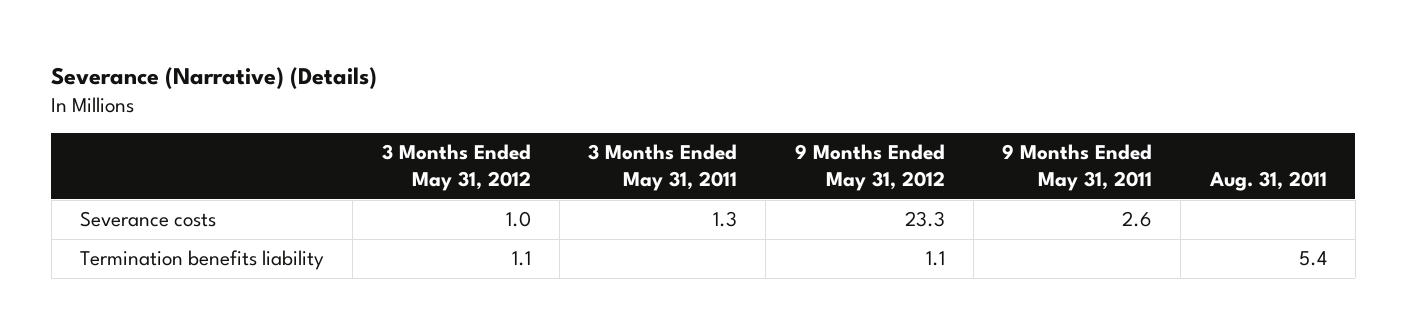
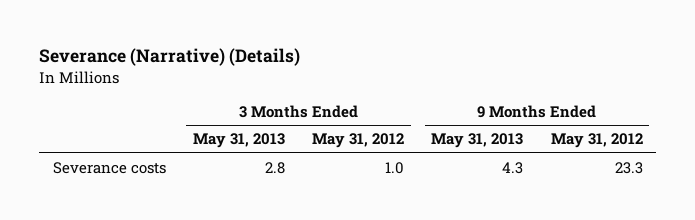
- | 3 Months Ended May 31, 2012 | 3 Months Ended May 31, 2011 | 9 Months Ended May 31, 2012 | 9 Months Ended May 31, 2011 | Aug. 31, 2011
+ | 3 Months Ended May 31, 2013 | 3 Months Ended May 31, 2012 | 9 Months Ended May 31, 2013 | 9 Months Ended May 31, 2012
- Termination benefits liability | 1.1 | | 1.1 | | 5.4

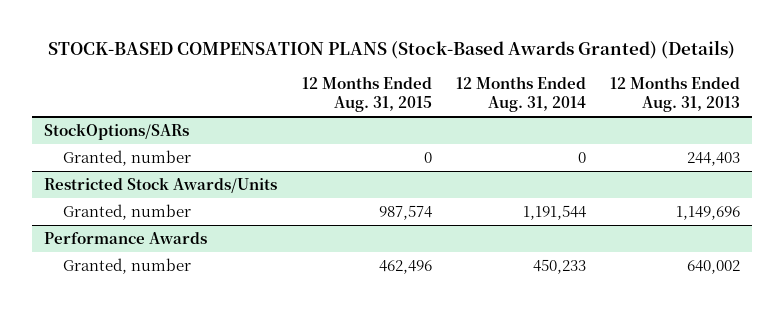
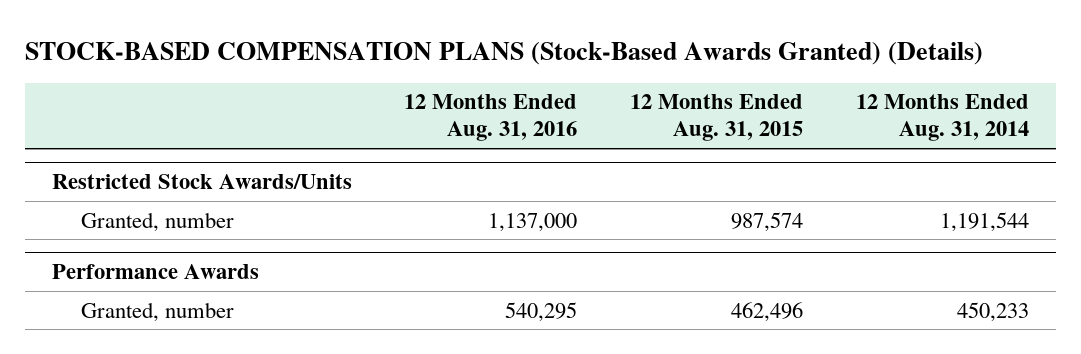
- | 12 Months Ended Aug. 31, 2015 | 12 Months Ended Aug. 31, 2014 | 12 Months Ended Aug. 31, 2013
+ | 12 Months Ended Aug. 31, 2016 | 12 Months Ended Aug. 31, 2015 | 12 Months Ended Aug. 31, 2014
- StockOptions/SARs
- Granted, number | 0 | 0 | 244,403

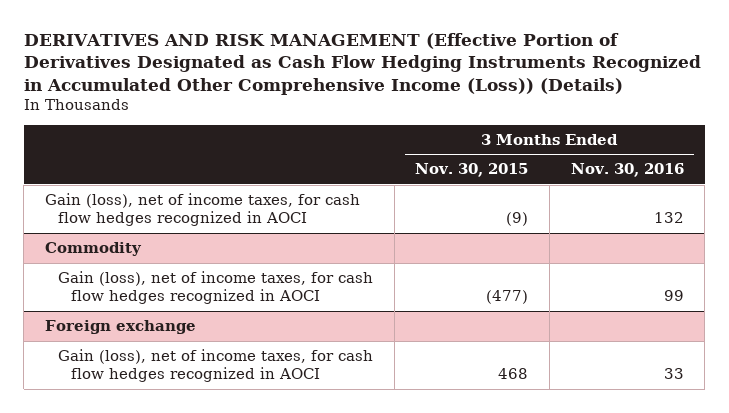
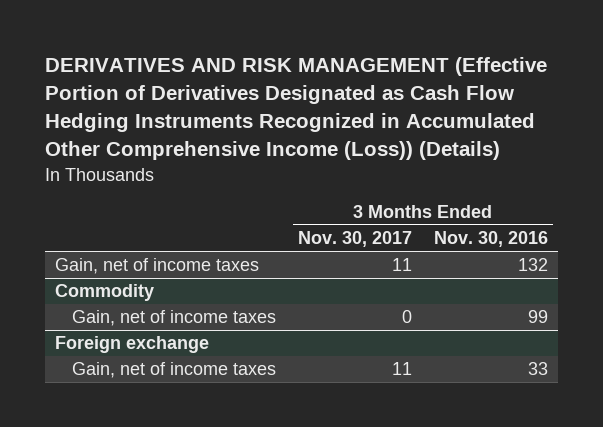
- | 3 Months Ended Nov. 30, 2015 | 3 Months Ended Nov. 30, 2016
+ | 3 Months Ended Nov. 30, 2017 | 3 Months Ended Nov. 30, 2016
- Gain (loss), net of income taxes, for cash flow hedges recognized in AOCI | (9) | 132
+ Gain, net of income taxes | 11 | 132
@ Commodity
- Gain (loss), net of income taxes, for cash flow hedges recognized in AOCI | (477) | 99
+ Gain, net of income taxes | 0 | 99
@ Foreign exchange
- Gain (loss), net of income taxes, for cash flow hedges recognized in AOCI | 468 | 33
+ Gain, net of income taxes | 11 | 33

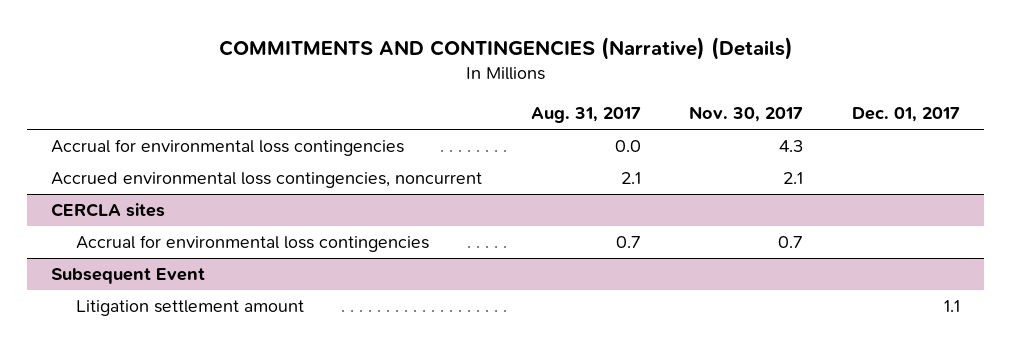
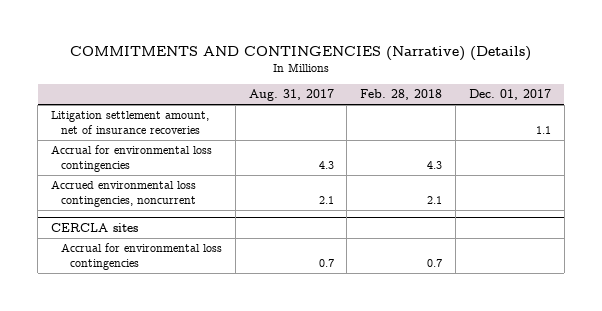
- | Aug. 31, 2017 | Nov. 30, 2017 | Dec. 01, 2017
+ | Aug. 31, 2017 | Feb. 28, 2018 | Dec. 01, 2017
- Accrual for environmental loss contingencies | 0.0 | 4.3 |
+ Litigation settlement amount, net of insurance recoveries | | | 1.1
+ Accrual for environmental loss contingencies | 4.3 | 4.3 |
- Subsequent Event
- Litigation settlement amount | | | 1.1

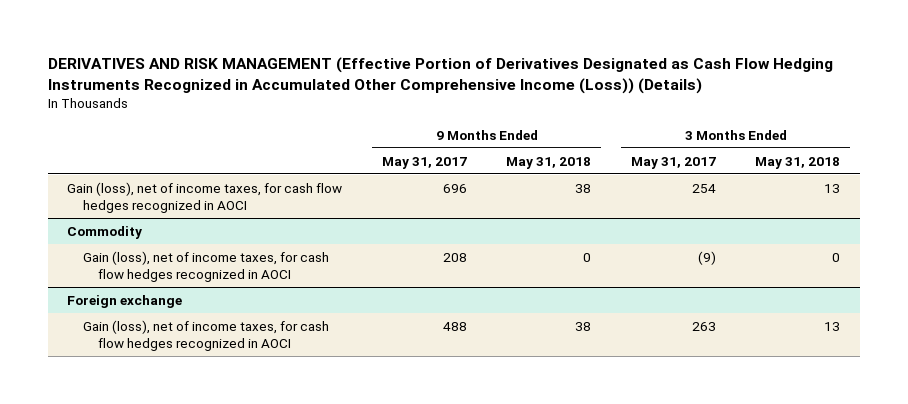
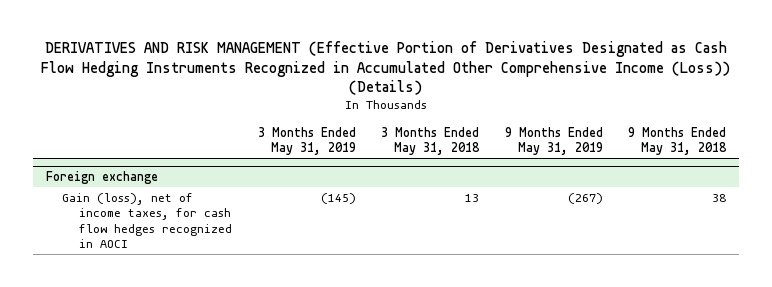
- | 9 Months Ended May 31, 2017 | 9 Months Ended May 31, 2018 | 3 Months Ended May 31, 2017 | 3 Months Ended May 31, 2018
+ | 3 Months Ended May 31, 2019 | 3 Months Ended May 31, 2018 | 9 Months Ended May 31, 2019 | 9 Months Ended May 31, 2018
- Gain (loss), net of income taxes, for cash flow hedges recognized in AOCI | 696 | 38 | 254 | 13
- Commodity
- Gain (loss), net of income taxes, for cash flow hedges recognized in AOCI | 208 | 0 | (9) | 0

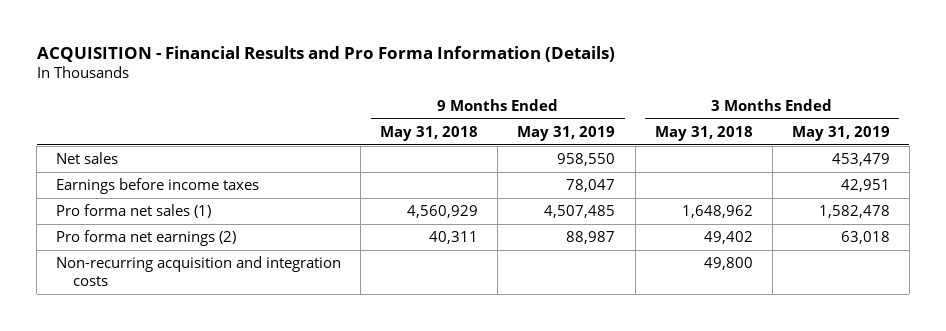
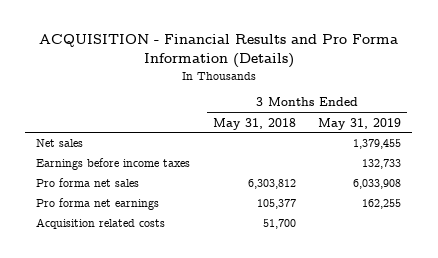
- | 9 Months Ended May 31, 2018 | 9 Months Ended May 31, 2019 | 3 Months Ended May 31, 2018 | 3 Months Ended May 31, 2019
+ | 3 Months Ended May 31, 2018 | 3 Months Ended May 31, 2019
- Net sales | | 958,550 | | 453,479
- Earnings before income taxes | | 78,047 | | 42,951
- Pro forma net sales (1) | 4,560,929 | 4,507,485 | 1,648,962 | 1,582,478
- Pro forma net earnings (2) | 40,311 | 88,987 | 49,402 | 63,018
- Non-recurring acquisition and integration costs | | | 49,800 |
+ Net sales | | 1,379,455
+ Earnings before income taxes | | 132,733
+ Pro forma net sales | 6,303,812 | 6,033,908
+ Pro forma net earnings | 105,377 | 162,255
+ Acquisition related costs | 51,700 |

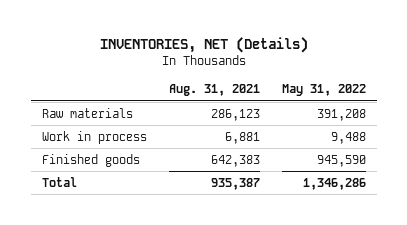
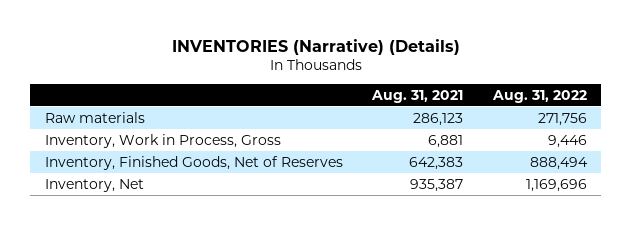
- INVENTORIES, NET (Details)
+ INVENTORIES (Narrative) (Details)
- | Aug. 31, 2021 | May 31, 2022
+ | Aug. 31, 2021 | Aug. 31, 2022
- Work in process | 6,881 | 9,488
- Finished goods | 642,383 | 945,590
- Total | 935,387 | 1,346,286
+ Inventory, Work in Process, Gross | 6,881 | 9,446
+ Inventory, Finished Goods, Net of Reserves | 642,383 | 888,494
+ Inventory, Net | 935,387 | 1,169,696

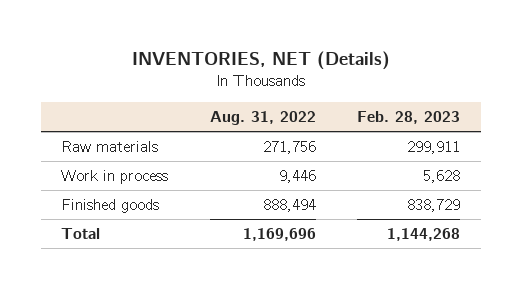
- INVENTORIES (Narrative) (Details)
+ INVENTORIES, NET (Details)
- | Aug. 31, 2021 | Aug. 31, 2022
+ | Aug. 31, 2022 | Feb. 28, 2023
- Inventory, Work in Process, Gross | 6,881 | 9,446
- Inventory, Finished Goods, Net of Reserves | 642,383 | 888,494
- Inventory, Net | 935,387 | 1,169,696
+ Work in process | 9,446 | 5,628
+ Finished goods | 888,494 | 838,729
+ Total | 1,169,696 | 1,144,268

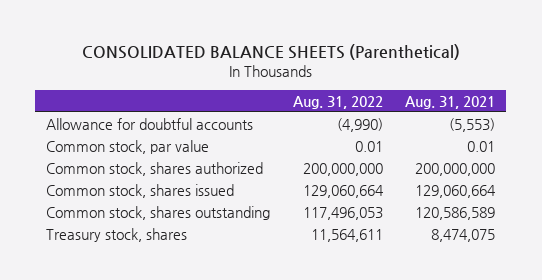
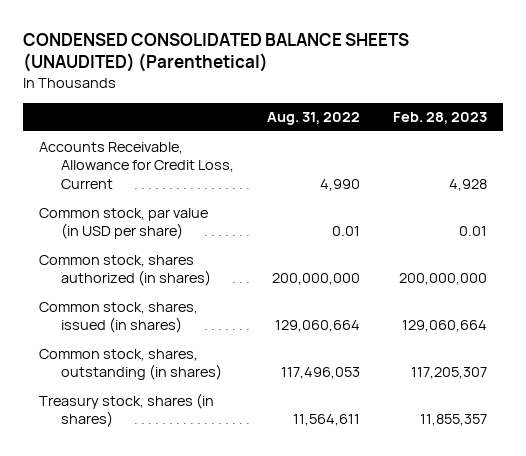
- CONSOLIDATED BALANCE SHEETS (Parenthetical)
+ CONDENSED CONSOLIDATED BALANCE SHEETS (UNAUDITED) (Parenthetical)
- | Aug. 31, 2022 | Aug. 31, 2021
+ | Aug. 31, 2022 | Feb. 28, 2023
- Allowance for doubtful accounts | (4,990) | (5,553)
- Common stock, par value | 0.01 | 0.01
- Common stock, shares authorized | 200,000,000 | 200,000,000
- Common stock, shares issued | 129,060,664 | 129,060,664
- Common stock, shares outstanding | 117,496,053 | 120,586,589
- Treasury stock, shares | 11,564,611 | 8,474,075
+ Accounts Receivable, Allowance for Credit Loss, Current | 4,990 | 4,928
+ Common stock, par value (in USD per share) | 0.01 | 0.01
+ Common stock, shares authorized (in shares) | 200,000,000 | 200,000,000
+ Common stock, shares, issued (in shares) | 129,060,664 | 129,060,664
+ Common stock, shares, outstanding (in shares) | 117,496,053 | 117,205,307
+ Treasury stock, shares (in shares) | 11,564,611 | 11,855,357

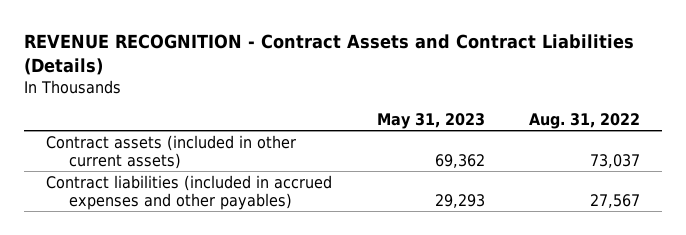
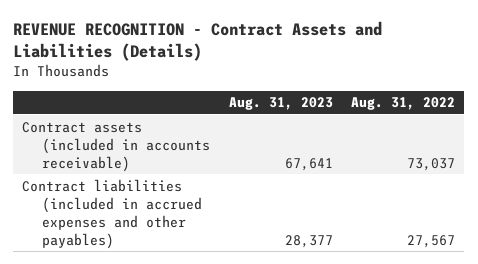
- REVENUE RECOGNITION - Contract Assets and Contract Liabilities (Details)
+ REVENUE RECOGNITION - Contract Assets and Liabilities (Details)
- | May 31, 2023 | Aug. 31, 2022
+ | Aug. 31, 2023 | Aug. 31, 2022
- Contract assets (included in other current assets) | 69,362 | 73,037
+ Contract assets (included in accounts receivable) | 67,641 | 73,037

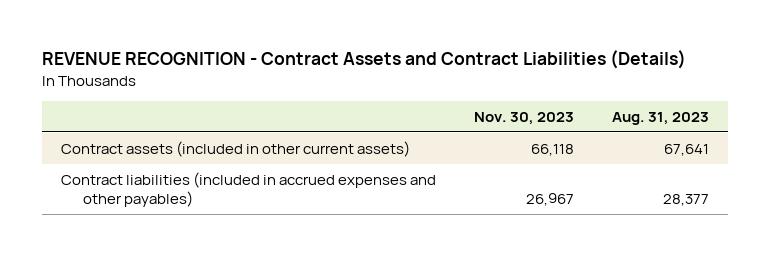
- REVENUE RECOGNITION - Contract Assets and Liabilities (Details)
+ REVENUE RECOGNITION - Contract Assets and Contract Liabilities (Details)
- | Aug. 31, 2023 | Aug. 31, 2022
+ | Nov. 30, 2023 | Aug. 31, 2023
- Contract assets (included in accounts receivable) | 67,641 | 73,037
+ Contract assets (included in other current assets) | 66,118 | 67,641

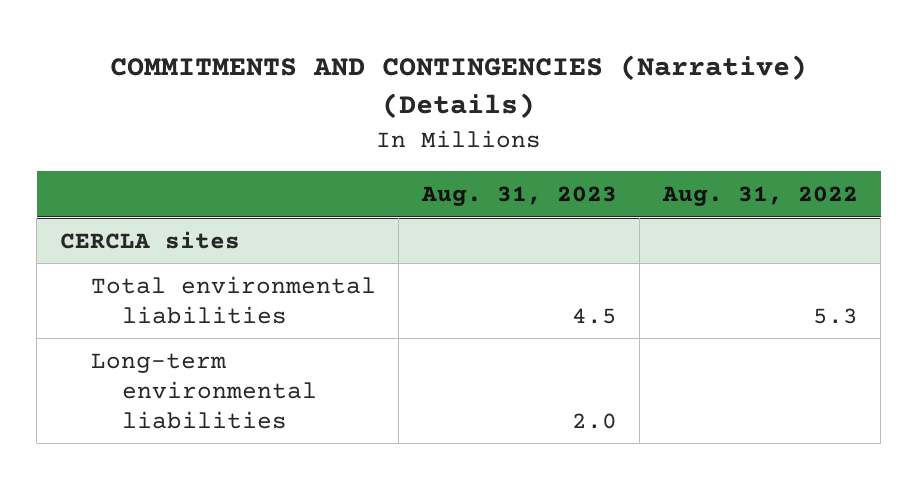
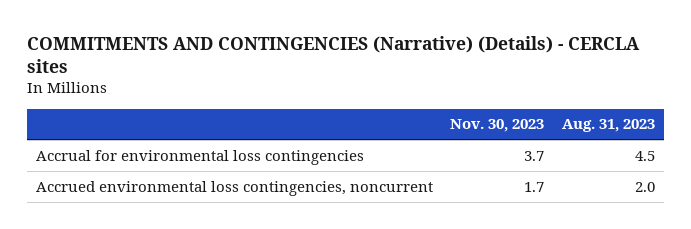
- COMMITMENTS AND CONTINGENCIES (Narrative) (Details)
+ COMMITMENTS AND CONTINGENCIES (Narrative) (Details) - CERCLA sites
- | Aug. 31, 2023 | Aug. 31, 2022
+ | Nov. 30, 2023 | Aug. 31, 2023
- CERCLA sites
- Total environmental liabilities | 4.5 | 5.3
- Long-term environmental liabilities | 2.0 |
+ Accrual for environmental loss contingencies | 3.7 | 4.5
+ Accrued environmental loss contingencies, noncurrent | 1.7 | 2.0

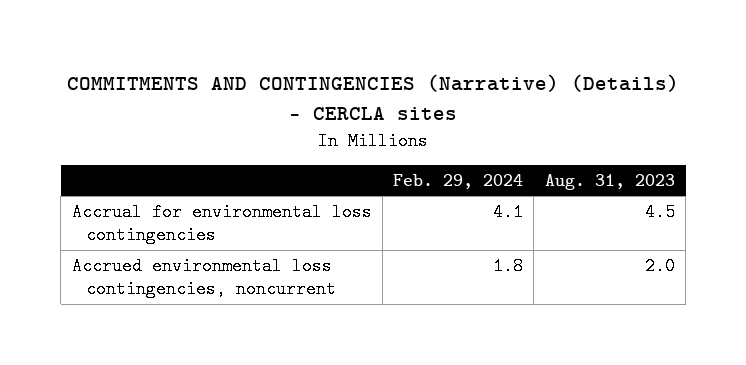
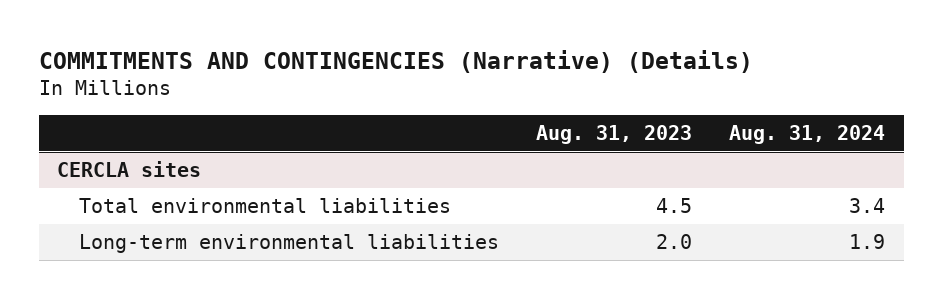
- COMMITMENTS AND CONTINGENCIES (Narrative) (Details) - CERCLA sites
+ COMMITMENTS AND CONTINGENCIES (Narrative) (Details)
- | Feb. 29, 2024 | Aug. 31, 2023
+ | Aug. 31, 2023 | Aug. 31, 2024
- Accrual for environmental loss contingencies | 4.1 | 4.5
- Accrued environmental loss contingencies, noncurrent | 1.8 | 2.0
+ CERCLA sites
+ Total environmental liabilities | 4.5 | 3.4
+ Long-term environmental liabilities | 2.0 | 1.9

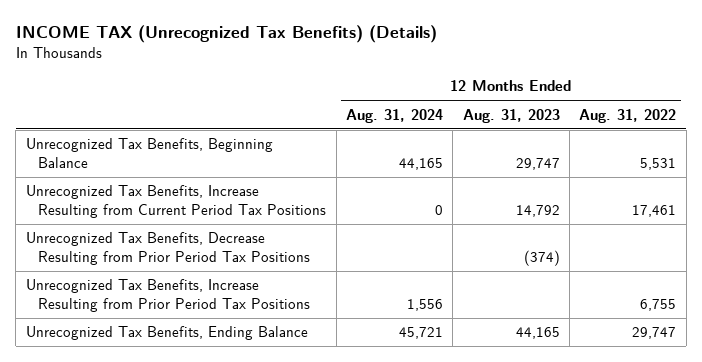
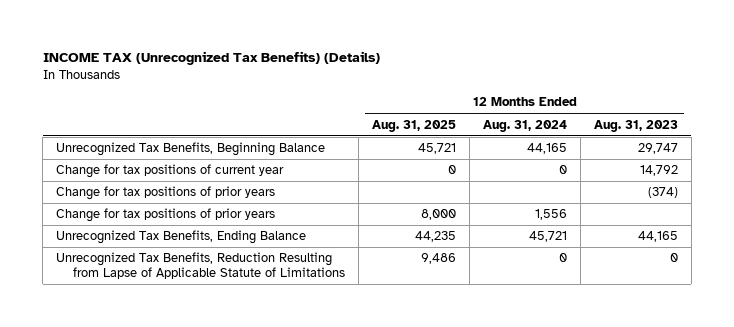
- | 12 Months Ended Aug. 31, 2024 | 12 Months Ended Aug. 31, 2023 | 12 Months Ended Aug. 31, 2022
+ | 12 Months Ended Aug. 31, 2025 | 12 Months Ended Aug. 31, 2024 | 12 Months Ended Aug. 31, 2023
- Unrecognized Tax Benefits, Increase Resulting from Current Period Tax Positions | 0 | 14,792 | 17,461
- Unrecognized Tax Benefits, Decrease Resulting from Prior Period Tax Positions | | (374) |
- Unrecognized Tax Benefits, Increase Resulting from Prior Period Tax Positions | 1,556 | | 6,755
+ Change for tax positions of current year | 0 | 0 | 14,792
+ Change for tax positions of prior years | | | (374)
+ Change for tax positions of prior years | 8,000 | 1,556 |
+ Unrecognized Tax Benefits, Reduction Resulting from Lapse of Applicable Statute of Limitations | 9,486 | 0 | 0

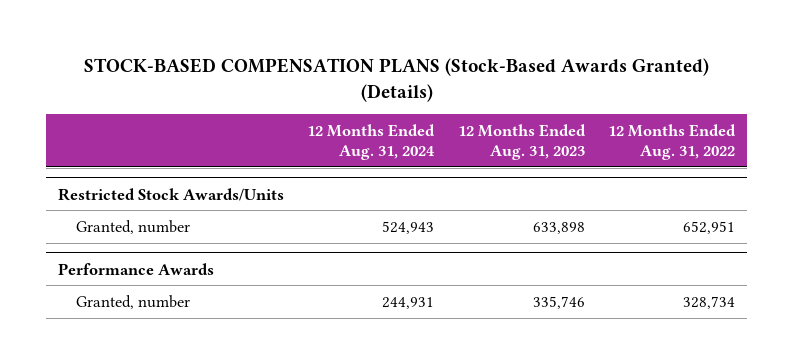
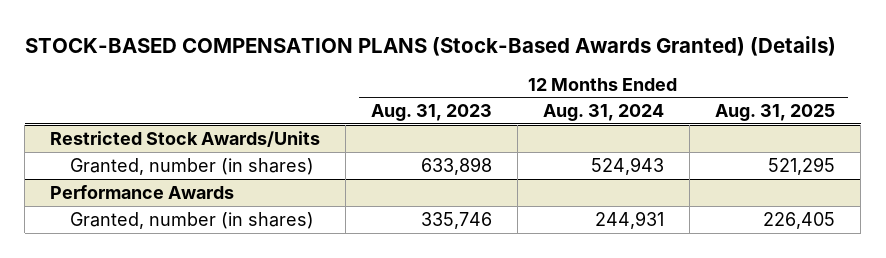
- | 12 Months Ended Aug. 31, 2024 | 12 Months Ended Aug. 31, 2023 | 12 Months Ended Aug. 31, 2022
+ | 12 Months Ended Aug. 31, 2023 | 12 Months Ended Aug. 31, 2024 | 12 Months Ended Aug. 31, 2025
@ Restricted Stock Awards/Units
- Granted, number | 524,943 | 633,898 | 652,951
+ Granted, number (in shares) | 633,898 | 524,943 | 521,295
@ Performance Awards
- Granted, number | 244,931 | 335,746 | 328,734
+ Granted, number (in shares) | 335,746 | 244,931 | 226,405

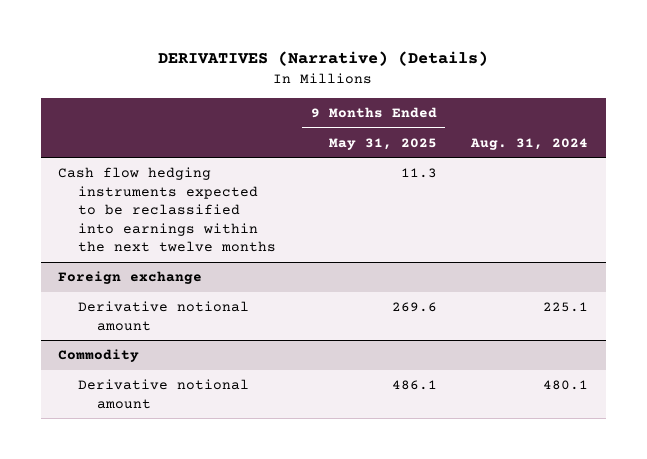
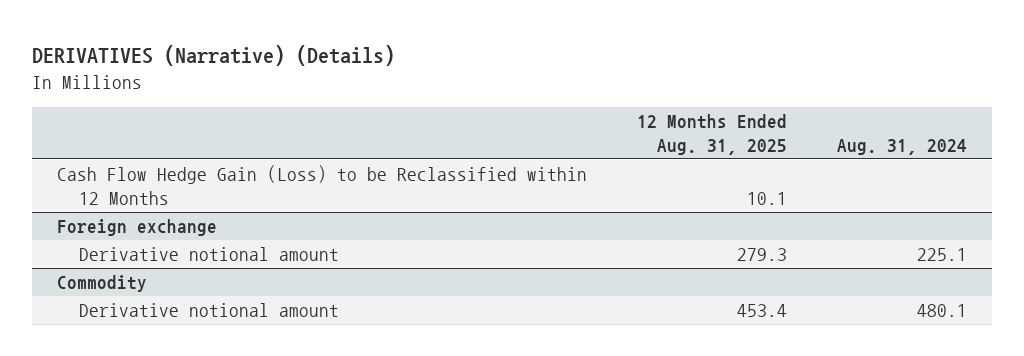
- | 9 Months Ended May 31, 2025 | Aug. 31, 2024
+ | 12 Months Ended Aug. 31, 2025 | Aug. 31, 2024
- Cash flow hedging instruments expected to be reclassified into earnings within the next twelve months | 11.3 |
+ Cash Flow Hedge Gain (Loss) to be Reclassified within 12 Months | 10.1 |

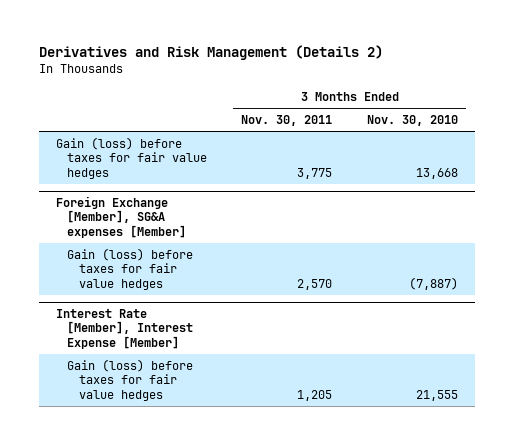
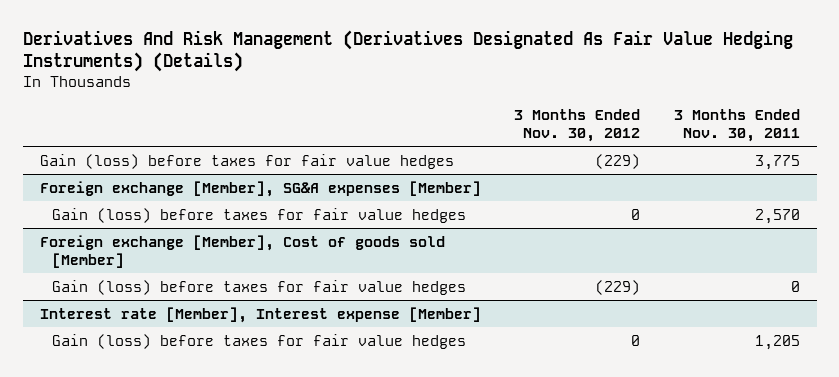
- Derivatives and Risk Management (Details 2)
+ Derivatives And Risk Management (Derivatives Designated As Fair Value Hedging Instruments) (Details)
- | 3 Months Ended Nov. 30, 2011 | 3 Months Ended Nov. 30, 2010
+ | 3 Months Ended Nov. 30, 2012 | 3 Months Ended Nov. 30, 2011
- Foreign Exchange [Member], SG&A expenses [Member]
+ Foreign exchange [Member], SG&A expenses [Member]
- Interest Rate [Member], Interest Expense [Member]
+ Foreign exchange [Member], Cost of goods sold [Member]
+ Gain (loss) before taxes for fair value hedges | (229) | 0
+ Interest rate [Member], Interest expense [Member]

